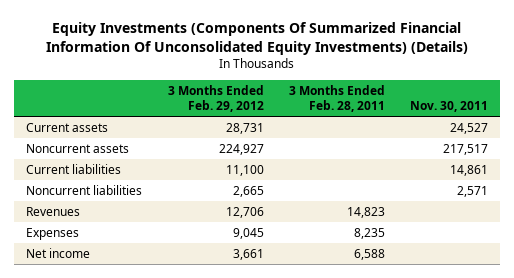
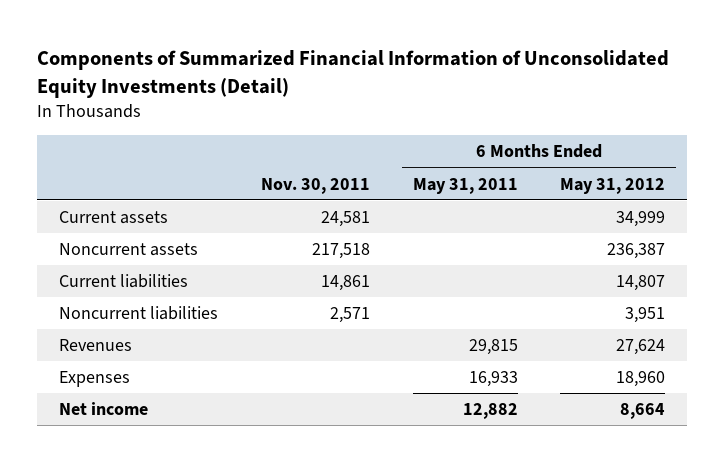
- Equity Investments (Components Of Summarized Financial Information Of Unconsolidated Equity Investments) (Details)
+ Components of Summarized Financial Information of Unconsolidated Equity Investments (Detail)
- | 3 Months Ended Feb. 29, 2012 | 3 Months Ended Feb. 28, 2011 | Nov. 30, 2011
+ | Nov. 30, 2011 | 6 Months Ended May 31, 2011 | 6 Months Ended May 31, 2012
- Current assets | 28,731 | | 24,527
- Noncurrent assets | 224,927 | | 217,517
+ Current assets | 24,581 | | 34,999
+ Noncurrent assets | 217,518 | | 236,387

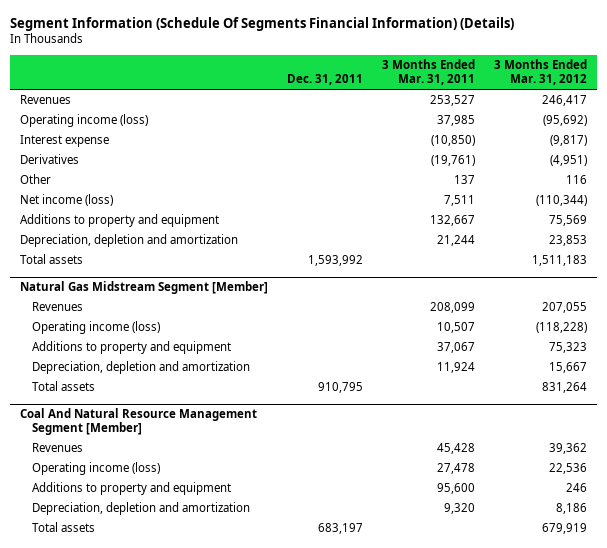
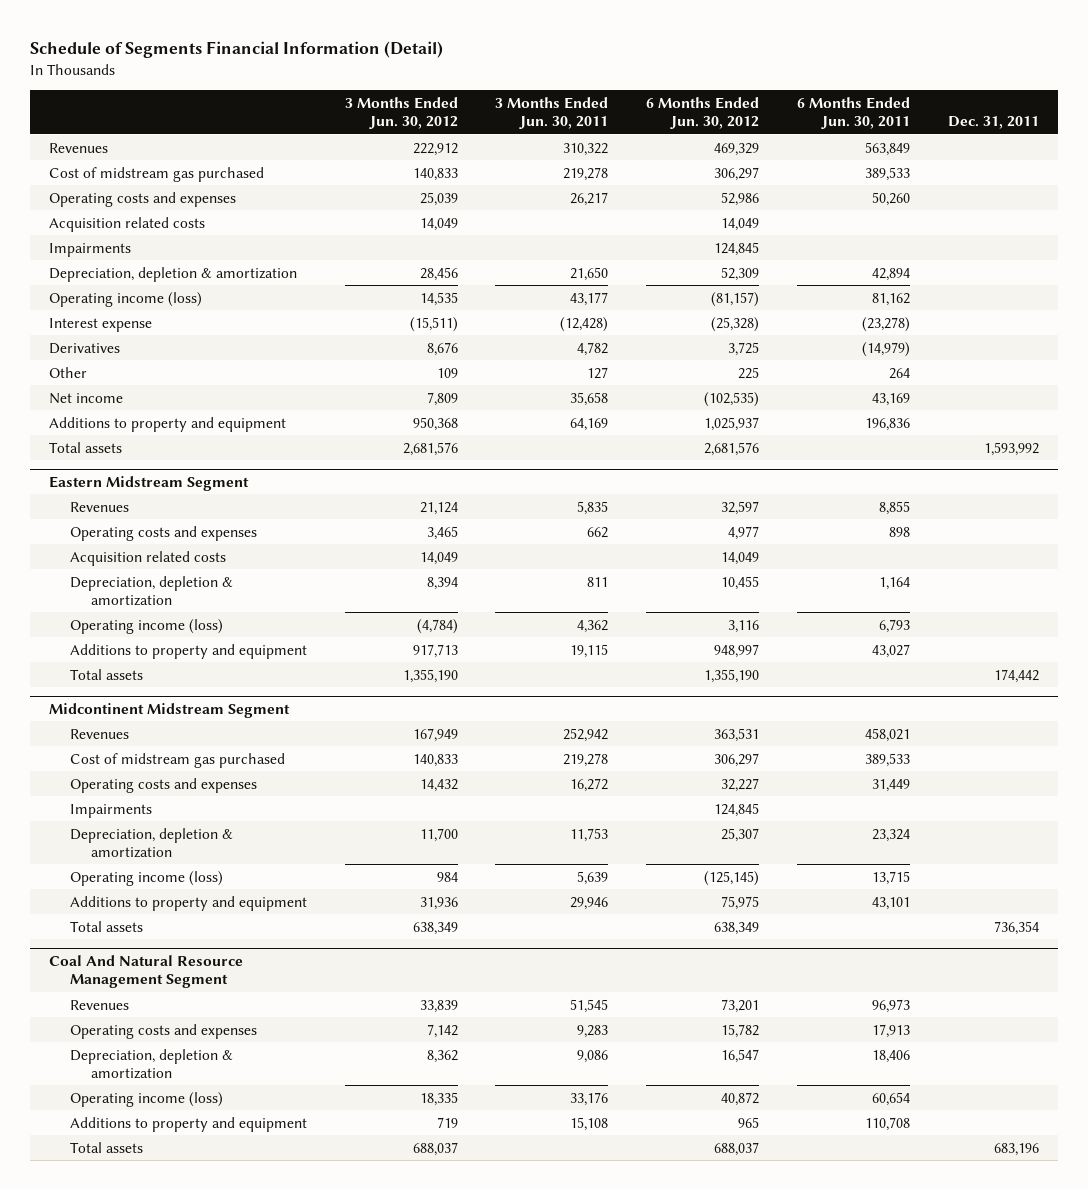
- Segment Information (Schedule Of Segments Financial Information) (Details)
+ Schedule of Segments Financial Information (Detail)
- | Dec. 31, 2011 | 3 Months Ended Mar. 31, 2011 | 3 Months Ended Mar. 31, 2012
+ | 3 Months Ended Jun. 30, 2012 | 3 Months Ended Jun. 30, 2011 | 6 Months Ended Jun. 30, 2012 | 6 Months Ended Jun. 30, 2011 | Dec. 31, 2011
+ Cost of midstream gas purchased | 140,833 | 219,278 | 306,297 | 389,533 |
+ Operating costs and expenses | 25,039 | 26,217 | 52,986 | 50,260 |
+ Acquisition related costs | 14,049 | | 14,049 | |
+ Impairments | | | 124,845 | |
+ Depreciation, depletion & amortization | 28,456 | 21,650 | 52,309 | 42,894 |
- Net income (loss) | | 7,511 | (110,344)
+ Net income | 7,809 | 35,658 | (102,535) | 43,169 |
- Depreciation, depletion and amortization | | 21,244 | 23,853
- Natural Gas Midstream Segment [Member]
- Revenues | | 208,099 | 207,055
- Operating income (loss) | | 10,507 | (118,228)
- Additions to property and equipment | | 37,067 | 75,323
- Depreciation, depletion and amortization | | 11,924 | 15,667
- Total assets | 910,795 | | 831,264
- Coal And Natural Resource Management Segment [Member]
+ Eastern Midstream Segment
+ Revenues | 21,124 | 5,835 | 32,597 | 8,855 |
+ Operating costs and expenses | 3,465 | 662 | 4,977 | 898 |
+ Acquisition related costs | 14,049 | | 14,049 | |
+ Depreciation, depletion & amortization | 8,394 | 811 | 10,455 | 1,164 |
+ Operating income (loss) | (4,784) | 4,362 | 3,116 | 6,793 |
+ Additions to property and equipment | 917,713 | 19,115 | 948,997 | 43,027 |
+ Total assets | 1,355,190 | | 1,355,190 | | 174,442
+ Midcontinent Midstream Segment
+ Revenues | 167,949 | 252,942 | 363,531 | 458,021 |
+ Cost of midstream gas purchased | 140,833 | 219,278 | 306,297 | 389,533 |
+ Operating costs and expenses | 14,432 | 16,272 | 32,227 | 31,449 |
+ Impairments | | | 124,845 | |
+ Depreciation, depletion & amortization | 11,700 | 11,753 | 25,307 | 23,324 |
+ Operating income (loss) | 984 | 5,639 | (125,145) | 13,715 |
+ Additions to property and equipment | 31,936 | 29,946 | 75,975 | 43,101 |
+ Total assets | 638,349 | | 638,349 | | 736,354
+ Coal And Natural Resource Management Segment
+ Operating costs and expenses | 7,142 | 9,283 | 15,782 | 17,913 |
+ Depreciation, depletion & amortization | 8,362 | 9,086 | 16,547 | 18,406 |
- Depreciation, depletion and amortization | | 9,320 | 8,186
- Total assets | 683,197 | | 679,919
+ Total assets | 688,037 | | 688,037 | | 683,196

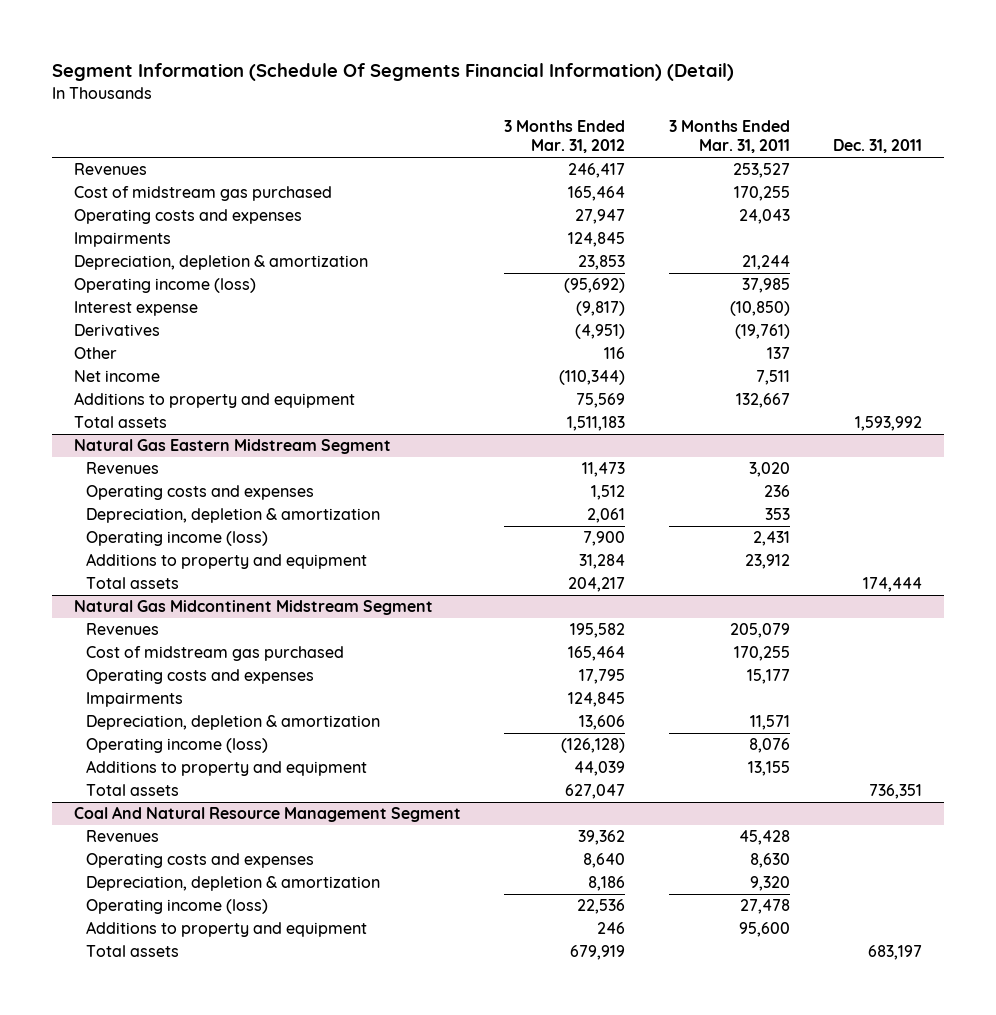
- Schedule of Segments Financial Information (Detail)
+ Segment Information (Schedule Of Segments Financial Information) (Detail)
- | 3 Months Ended Jun. 30, 2012 | 3 Months Ended Jun. 30, 2011 | 6 Months Ended Jun. 30, 2012 | 6 Months Ended Jun. 30, 2011 | Dec. 31, 2011
+ | 3 Months Ended Mar. 31, 2012 | 3 Months Ended Mar. 31, 2011 | Dec. 31, 2011
- Acquisition related costs | 14,049 | | 14,049 | |
- Eastern Midstream Segment
+ Natural Gas Eastern Midstream Segment
- Acquisition related costs | 14,049 | | 14,049 | |
- Total assets | 1,355,190 | | 1,355,190 | | 174,442
- Midcontinent Midstream Segment
+ Total assets | 204,217 | | 174,444
+ Natural Gas Midcontinent Midstream Segment
- Total assets | 638,349 | | 638,349 | | 736,354
+ Total assets | 627,047 | | 736,351
@ Coal And Natural Resource Management Segment
- Total assets | 688,037 | | 688,037 | | 683,196
+ Total assets | 679,919 | | 683,197

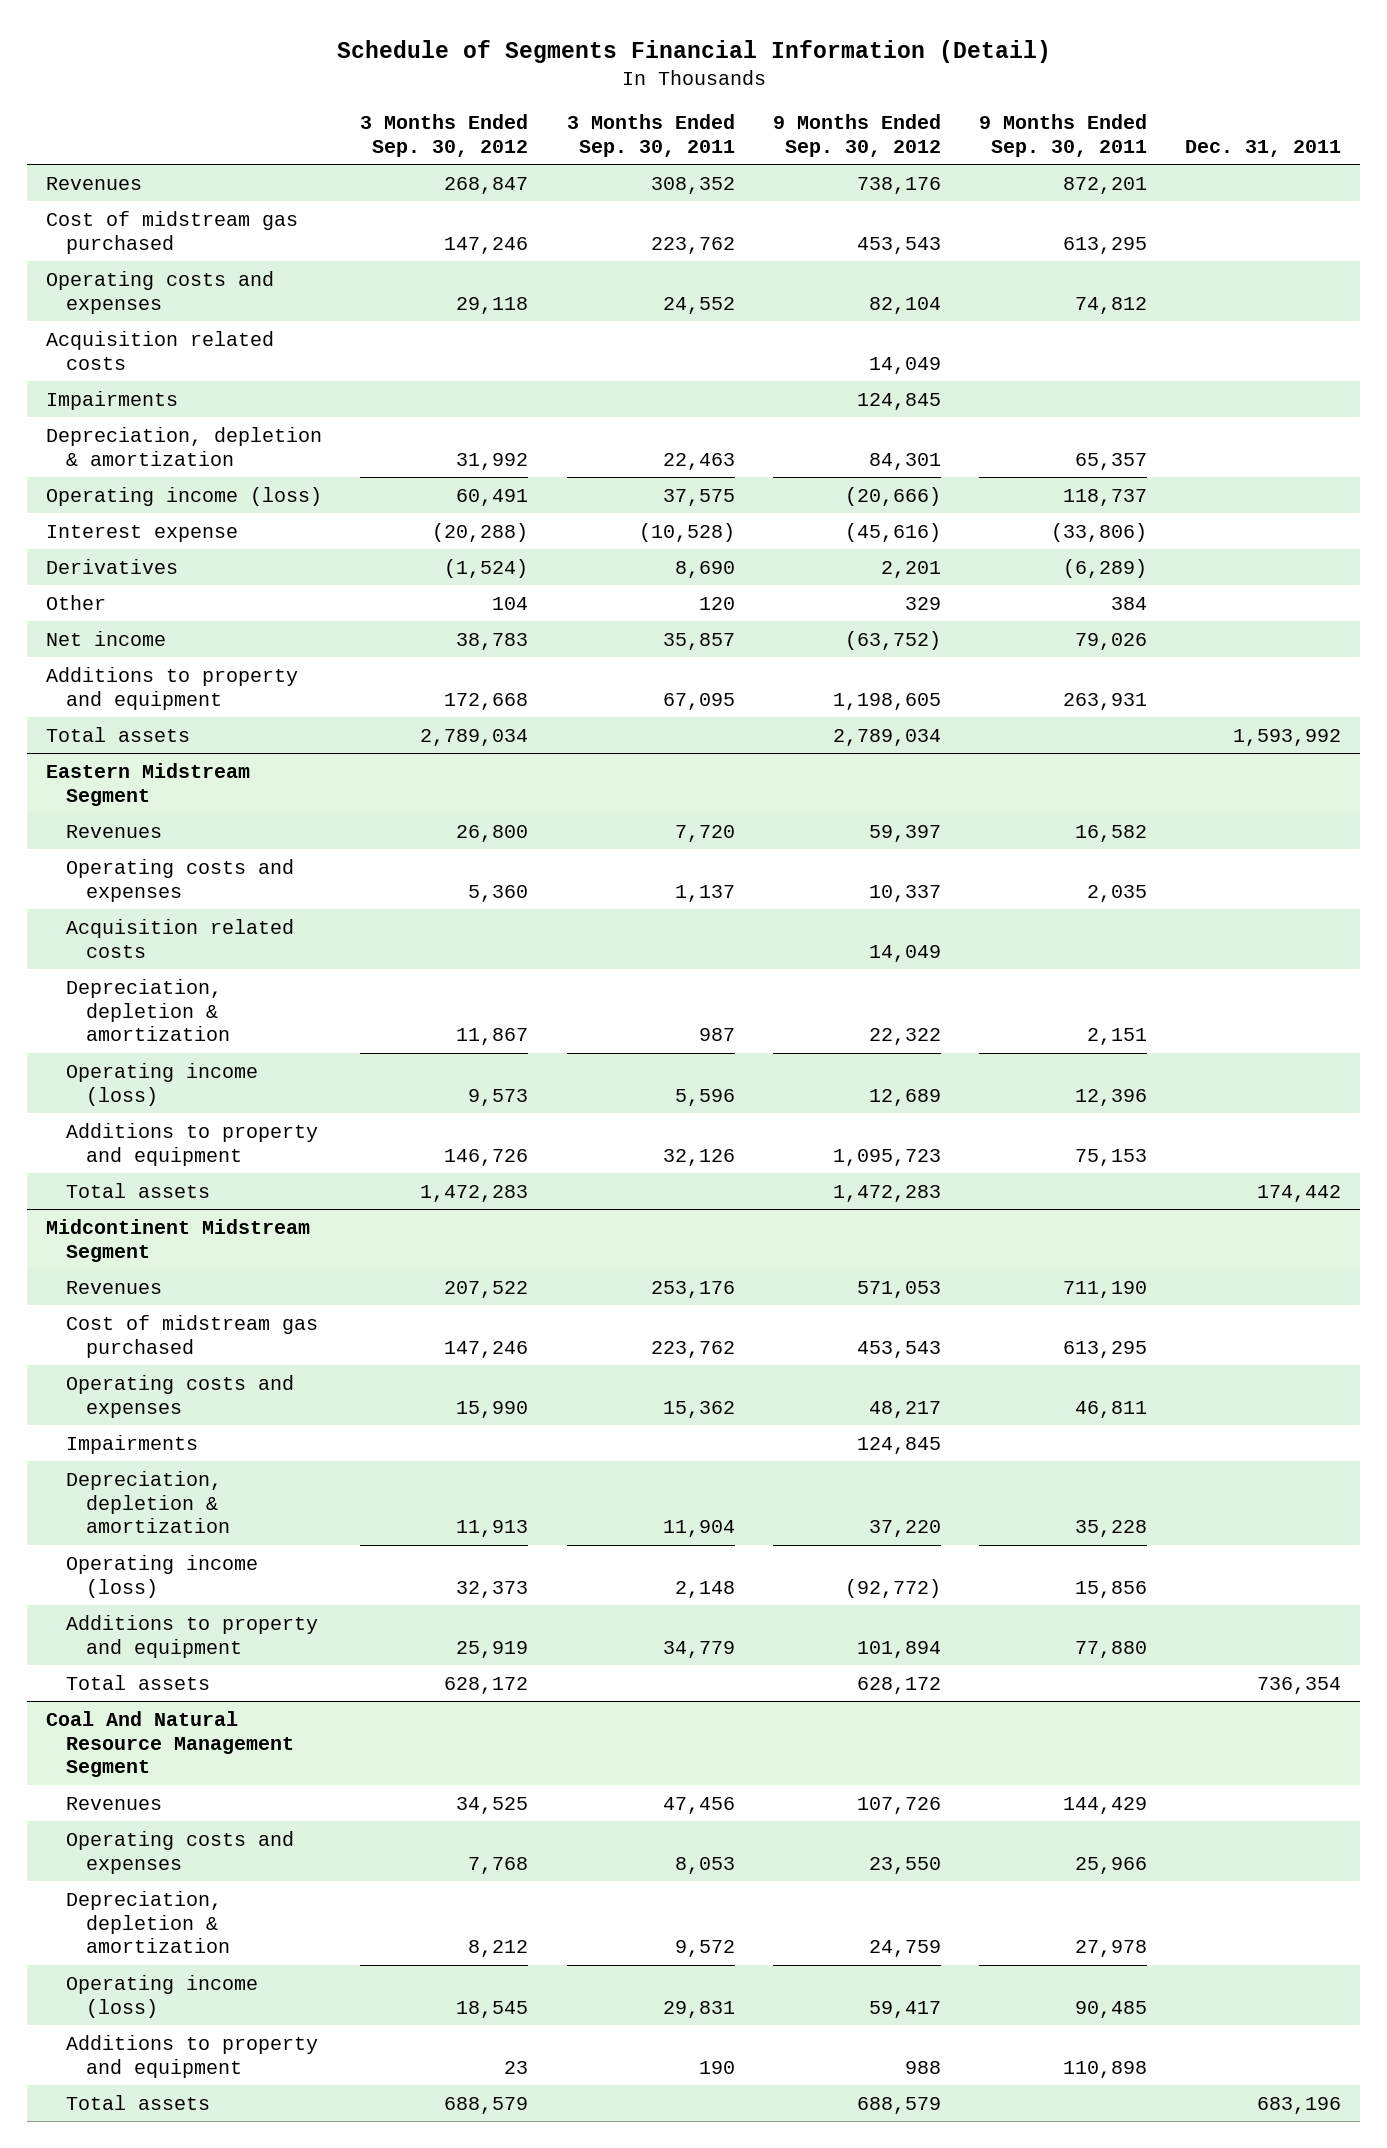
- Segment Information (Schedule Of Segments Financial Information) (Detail)
+ Schedule of Segments Financial Information (Detail)
- | 3 Months Ended Mar. 31, 2012 | 3 Months Ended Mar. 31, 2011 | Dec. 31, 2011
+ | 3 Months Ended Sep. 30, 2012 | 3 Months Ended Sep. 30, 2011 | 9 Months Ended Sep. 30, 2012 | 9 Months Ended Sep. 30, 2011 | Dec. 31, 2011
+ Acquisition related costs | | | 14,049 | |
- Natural Gas Eastern Midstream Segment
+ Eastern Midstream Segment
+ Acquisition related costs | | | 14,049 | |
- Total assets | 204,217 | | 174,444
- Natural Gas Midcontinent Midstream Segment
+ Total assets | 1,472,283 | | 1,472,283 | | 174,442
+ Midcontinent Midstream Segment
- Total assets | 627,047 | | 736,351
+ Total assets | 628,172 | | 628,172 | | 736,354
@ Coal And Natural Resource Management Segment
- Total assets | 679,919 | | 683,197
+ Total assets | 688,579 | | 688,579 | | 683,196

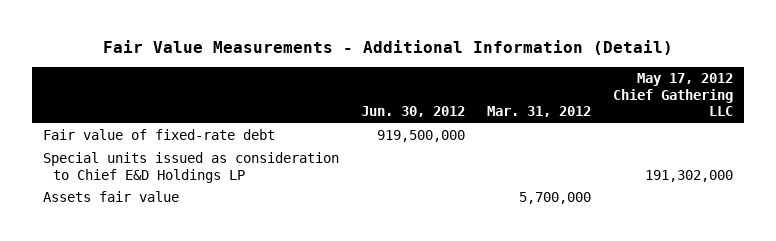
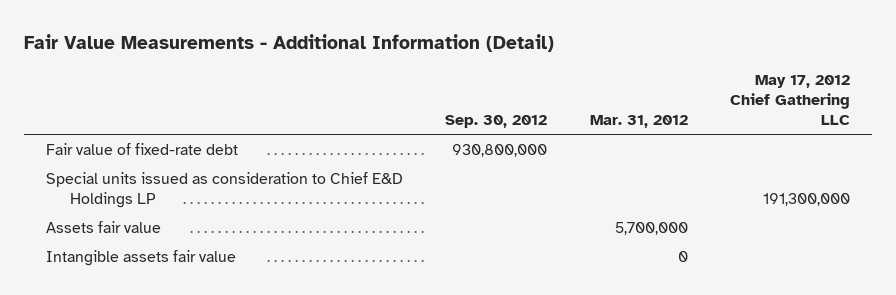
- | Jun. 30, 2012 | Mar. 31, 2012 | May 17, 2012 Chief Gathering LLC
+ | Sep. 30, 2012 | Mar. 31, 2012 | May 17, 2012 Chief Gathering LLC
- Special units issued as consideration to Chief E&D Holdings LP | | | 191,302,000
+ Special units issued as consideration to Chief E&D Holdings LP | | | 191,300,000
+ Intangible assets fair value | | 0 |

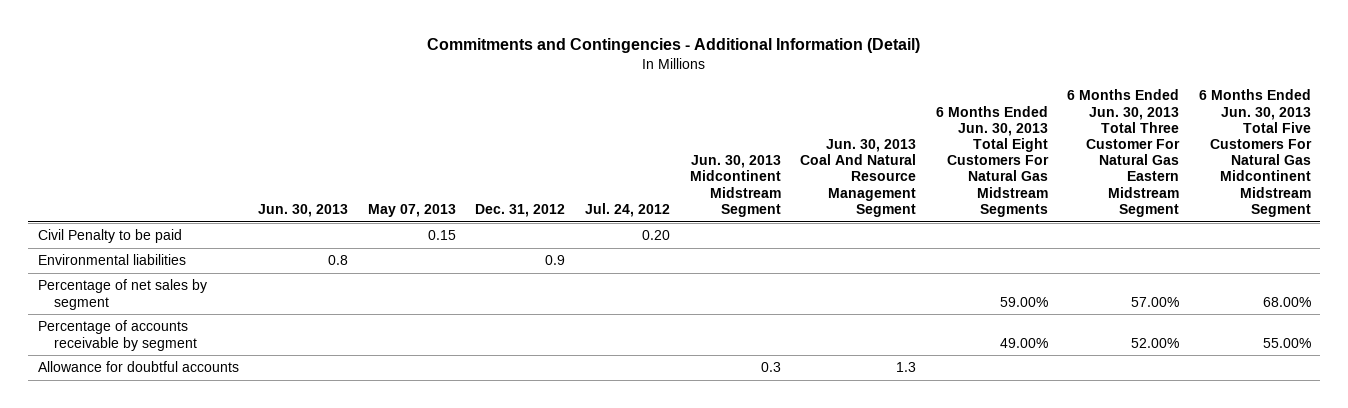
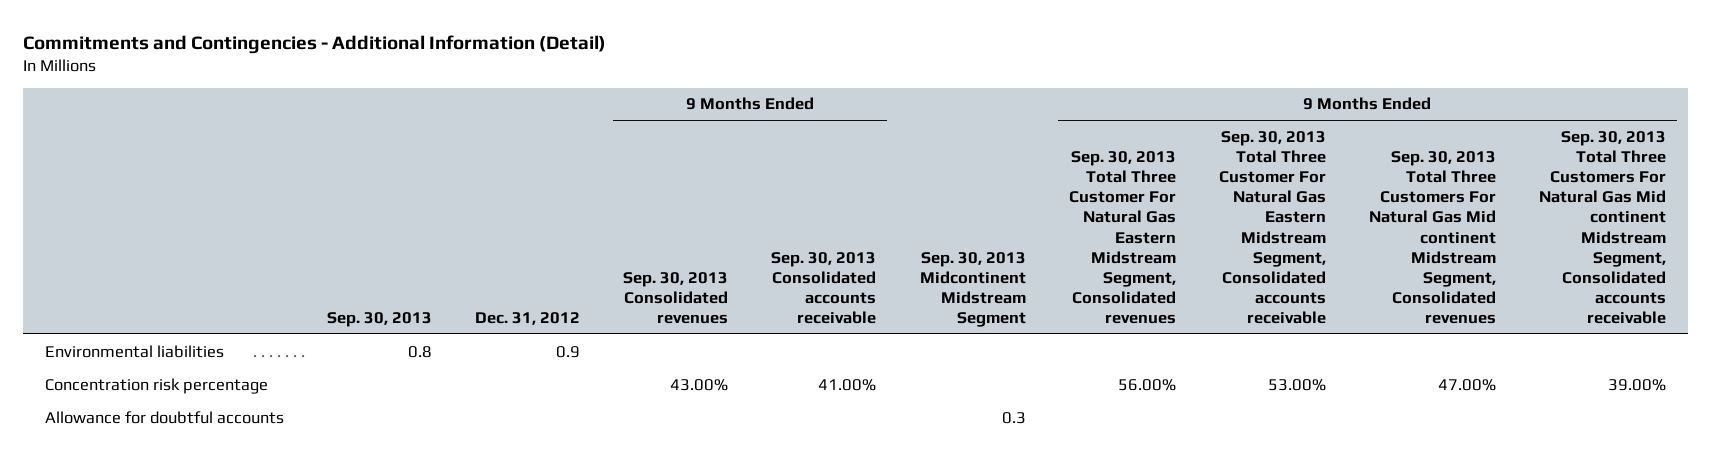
- | Jun. 30, 2013 | May 07, 2013 | Dec. 31, 2012 | Jul. 24, 2012 | Jun. 30, 2013 Midcontinent Midstream Segment | Jun. 30, 2013 Coal And Natural Resource Management Segment | 6 Months Ended Jun. 30, 2013 Total Eight Customers For Natural Gas Midstream Segments | 6 Months Ended Jun. 30, 2013 Total Three Customer For Natural Gas Eastern Midstream Segment | 6 Months Ended Jun. 30, 2013 Total Five Customers For Natural Gas Midcontinent Midstream Segment
+ | Sep. 30, 2013 | Dec. 31, 2012 | 9 Months Ended Sep. 30, 2013 Consolidated revenues | 9 Months Ended Sep. 30, 2013 Consolidated accounts receivable | Sep. 30, 2013 Midcontinent Midstream Segment | 9 Months Ended Sep. 30, 2013 Total Three Customer For Natural Gas Eastern Midstream Segment, Consolidated revenues | 9 Months Ended Sep. 30, 2013 Total Three Customer For Natural Gas Eastern Midstream Segment, Consolidated accounts receivable | 9 Months Ended Sep. 30, 2013 Total Three Customers For Natural Gas Mid continent Midstream Segment, Consolidated revenues | 9 Months Ended Sep. 30, 2013 Total Three Customers For Natural Gas Mid continent Midstream Segment, Consolidated accounts receivable
- Civil Penalty to be paid | | 0.15 | | 0.20 | | | | |
- Percentage of net sales by segment | | | | | | | 59.00% | 57.00% | 68.00%
- Percentage of accounts receivable by segment | | | | | | | 49.00% | 52.00% | 55.00%
+ Concentration risk percentage | | | 43.00% | 41.00% | | 56.00% | 53.00% | 47.00% | 39.00%

